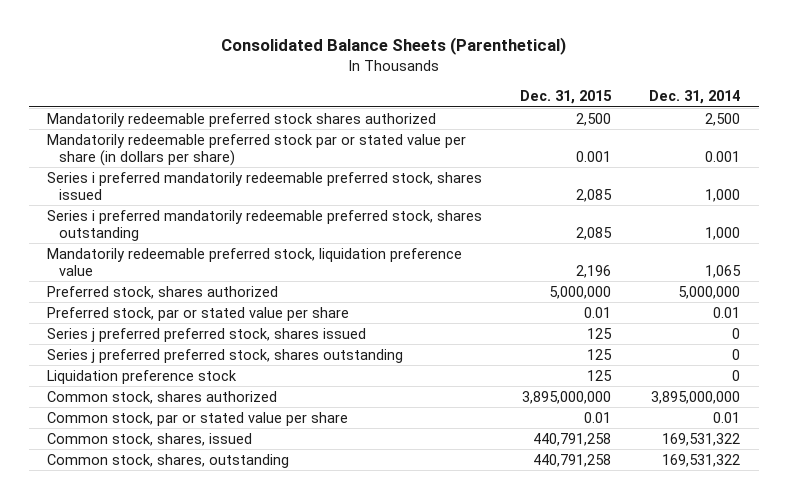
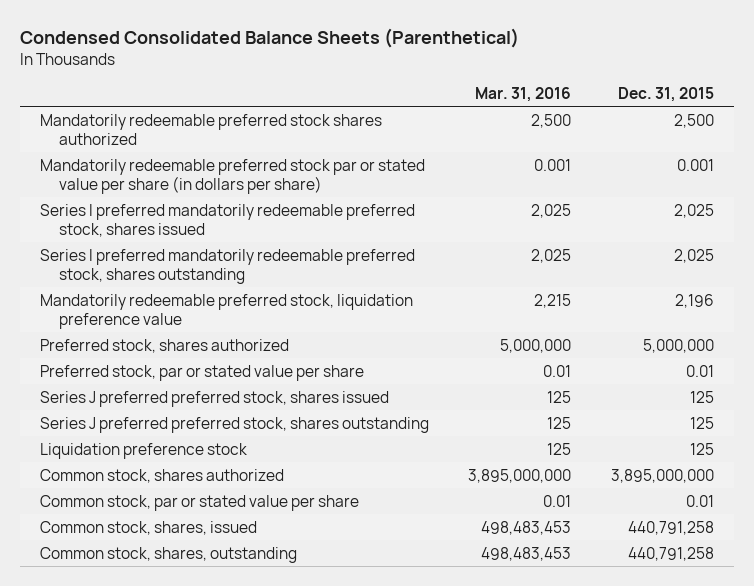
- Consolidated Balance Sheets (Parenthetical)
+ Condensed Consolidated Balance Sheets (Parenthetical)
- | Dec. 31, 2015 | Dec. 31, 2014
+ | Mar. 31, 2016 | Dec. 31, 2015
- Series i preferred mandatorily redeemable preferred stock, shares issued | 2,085 | 1,000
- Series i preferred mandatorily redeemable preferred stock, shares outstanding | 2,085 | 1,000
+ Series I preferred mandatorily redeemable preferred stock, shares issued | 2,025 | 2,025
+ Series I preferred mandatorily redeemable preferred stock, shares outstanding | 2,025 | 2,025
- Series j preferred preferred stock, shares issued | 125 | 0
- Series j preferred preferred stock, shares outstanding | 125 | 0
+ Series J preferred preferred stock, shares issued | 125 | 125
+ Series J preferred preferred stock, shares outstanding | 125 | 125

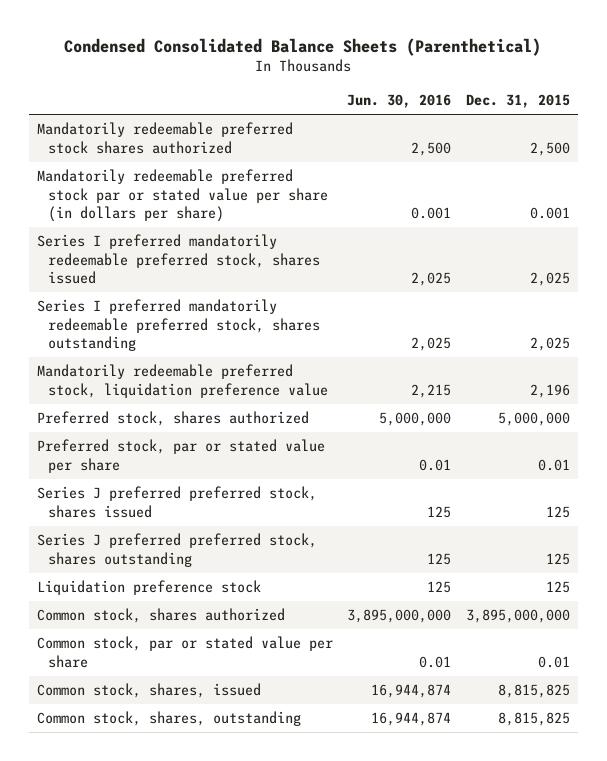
- | Mar. 31, 2016 | Dec. 31, 2015
+ | Jun. 30, 2016 | Dec. 31, 2015
- Common stock, shares, issued | 498,483,453 | 440,791,258
- Common stock, shares, outstanding | 498,483,453 | 440,791,258
+ Common stock, shares, issued | 16,944,874 | 8,815,825
+ Common stock, shares, outstanding | 16,944,874 | 8,815,825

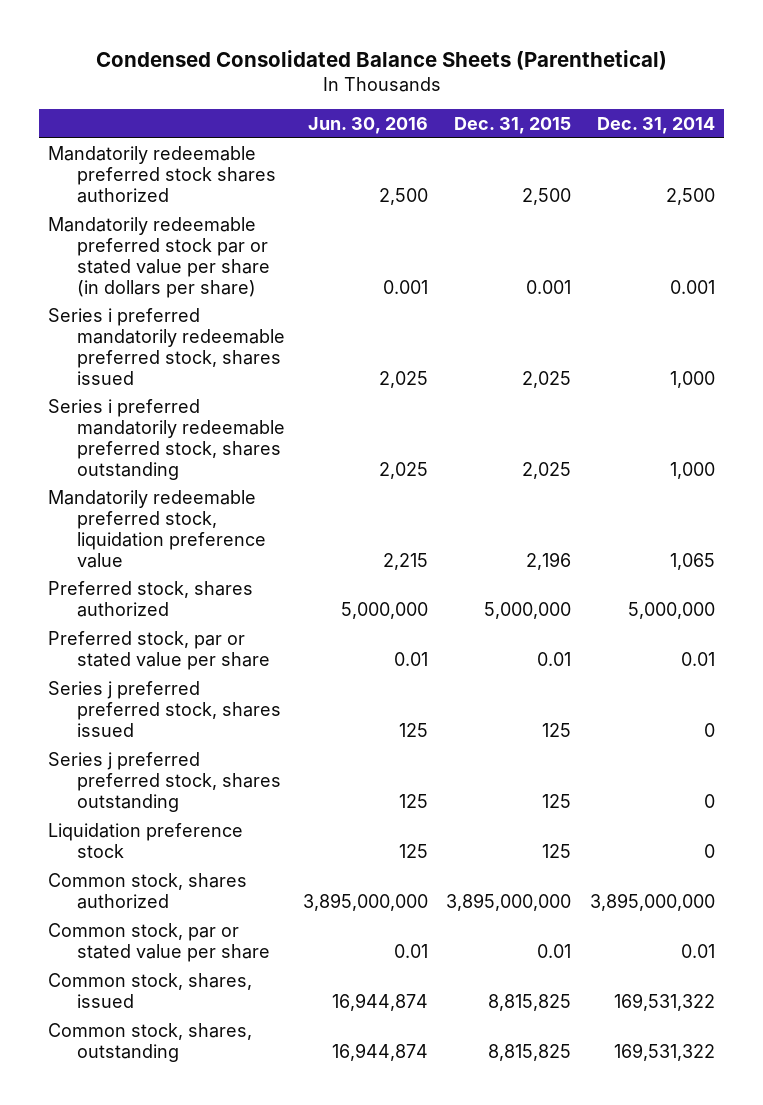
- | Jun. 30, 2016 | Dec. 31, 2015
+ | Jun. 30, 2016 | Dec. 31, 2015 | Dec. 31, 2014
- Series I preferred mandatorily redeemable preferred stock, shares issued | 2,025 | 2,025
- Series I preferred mandatorily redeemable preferred stock, shares outstanding | 2,025 | 2,025
+ Series i preferred mandatorily redeemable preferred stock, shares issued | 2,025 | 2,025 | 1,000
+ Series i preferred mandatorily redeemable preferred stock, shares outstanding | 2,025 | 2,025 | 1,000
- Series J preferred preferred stock, shares issued | 125 | 125
- Series J preferred preferred stock, shares outstanding | 125 | 125
+ Series j preferred preferred stock, shares issued | 125 | 125 | 0
+ Series j preferred preferred stock, shares outstanding | 125 | 125 | 0

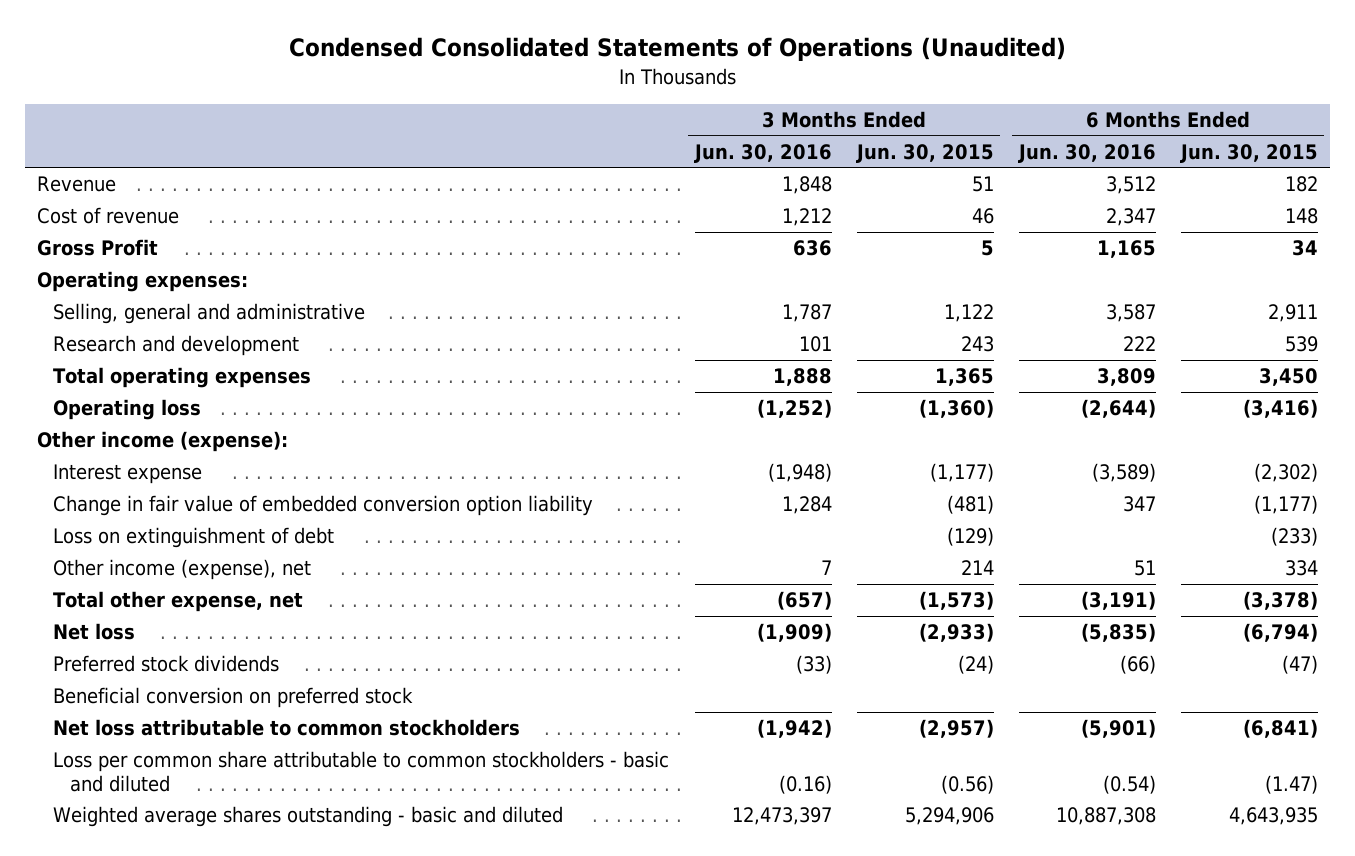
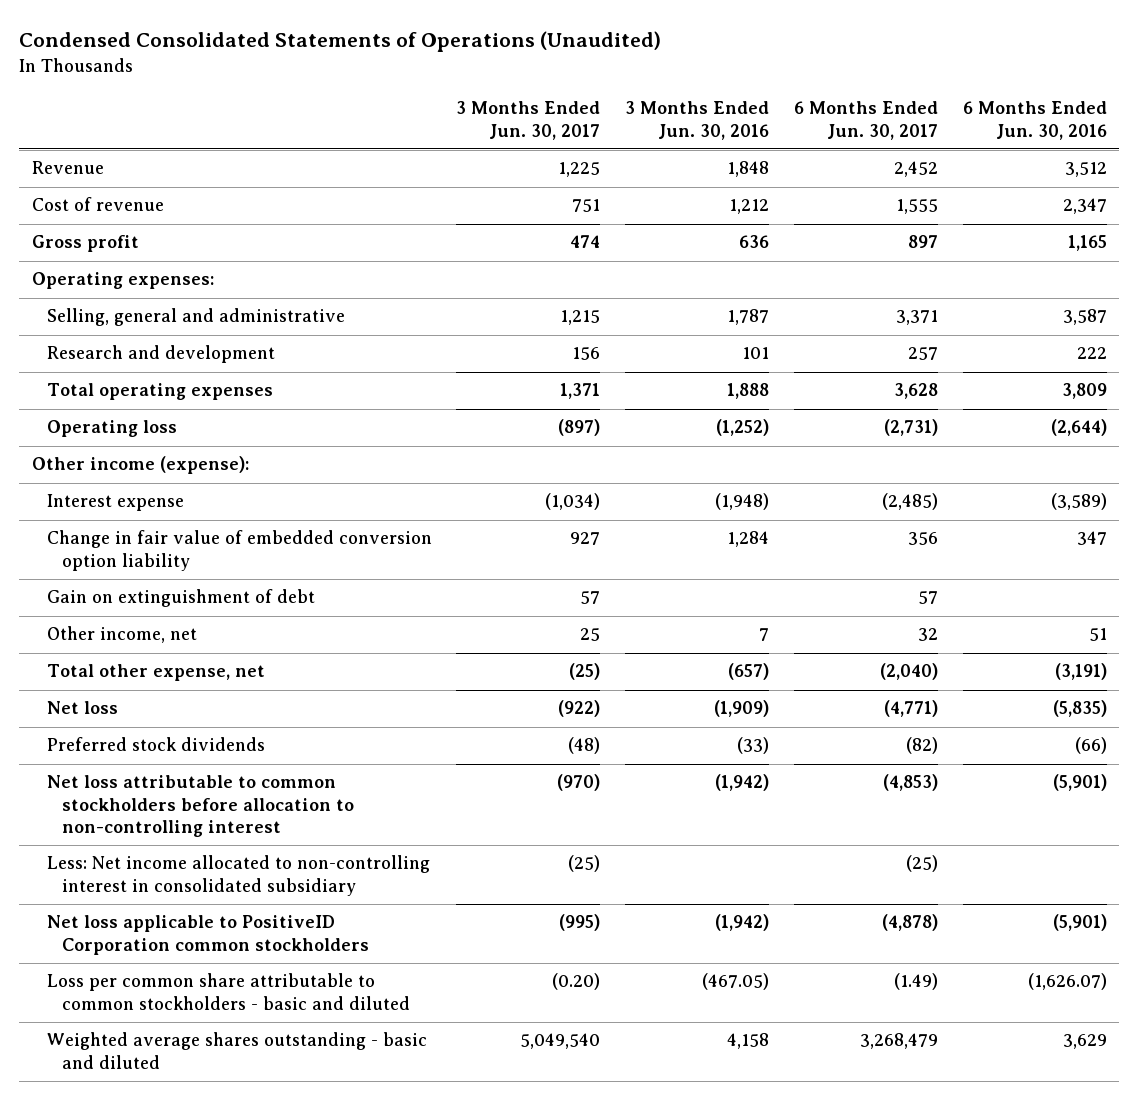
- | 3 Months Ended Jun. 30, 2016 | 3 Months Ended Jun. 30, 2015 | 6 Months Ended Jun. 30, 2016 | 6 Months Ended Jun. 30, 2015
+ | 3 Months Ended Jun. 30, 2017 | 3 Months Ended Jun. 30, 2016 | 6 Months Ended Jun. 30, 2017 | 6 Months Ended Jun. 30, 2016
- Gross Profit | 636 | 5 | 1,165 | 34
+ Gross profit | 474 | 636 | 897 | 1,165
- Loss on extinguishment of debt | | (129) | | (233)
- Other income (expense), net | 7 | 214 | 51 | 334
+ Gain on extinguishment of debt | 57 | | 57 |
+ Other income, net | 25 | 7 | 32 | 51
- Beneficial conversion on preferred stock
- Net loss attributable to common stockholders | (1,942) | (2,957) | (5,901) | (6,841)
- Loss per common share attributable to common stockholders - basic and diluted | (0.16) | (0.56) | (0.54) | (1.47)
- Weighted average shares outstanding - basic and diluted | 12,473,397 | 5,294,906 | 10,887,308 | 4,643,935
+ Net loss attributable to common stockholders before allocation to non-controlling interest | (970) | (1,942) | (4,853) | (5,901)
+ Less: Net income allocated to non-controlling interest in consolidated subsidiary | (25) | | (25) |
+ Net loss applicable to PositiveID Corporation common stockholders | (995) | (1,942) | (4,878) | (5,901)
+ Loss per common share attributable to common stockholders - basic and diluted | (0.20) | (467.05) | (1.49) | (1,626.07)
+ Weighted average shares outstanding - basic and diluted | 5,049,540 | 4,158 | 3,268,479 | 3,629

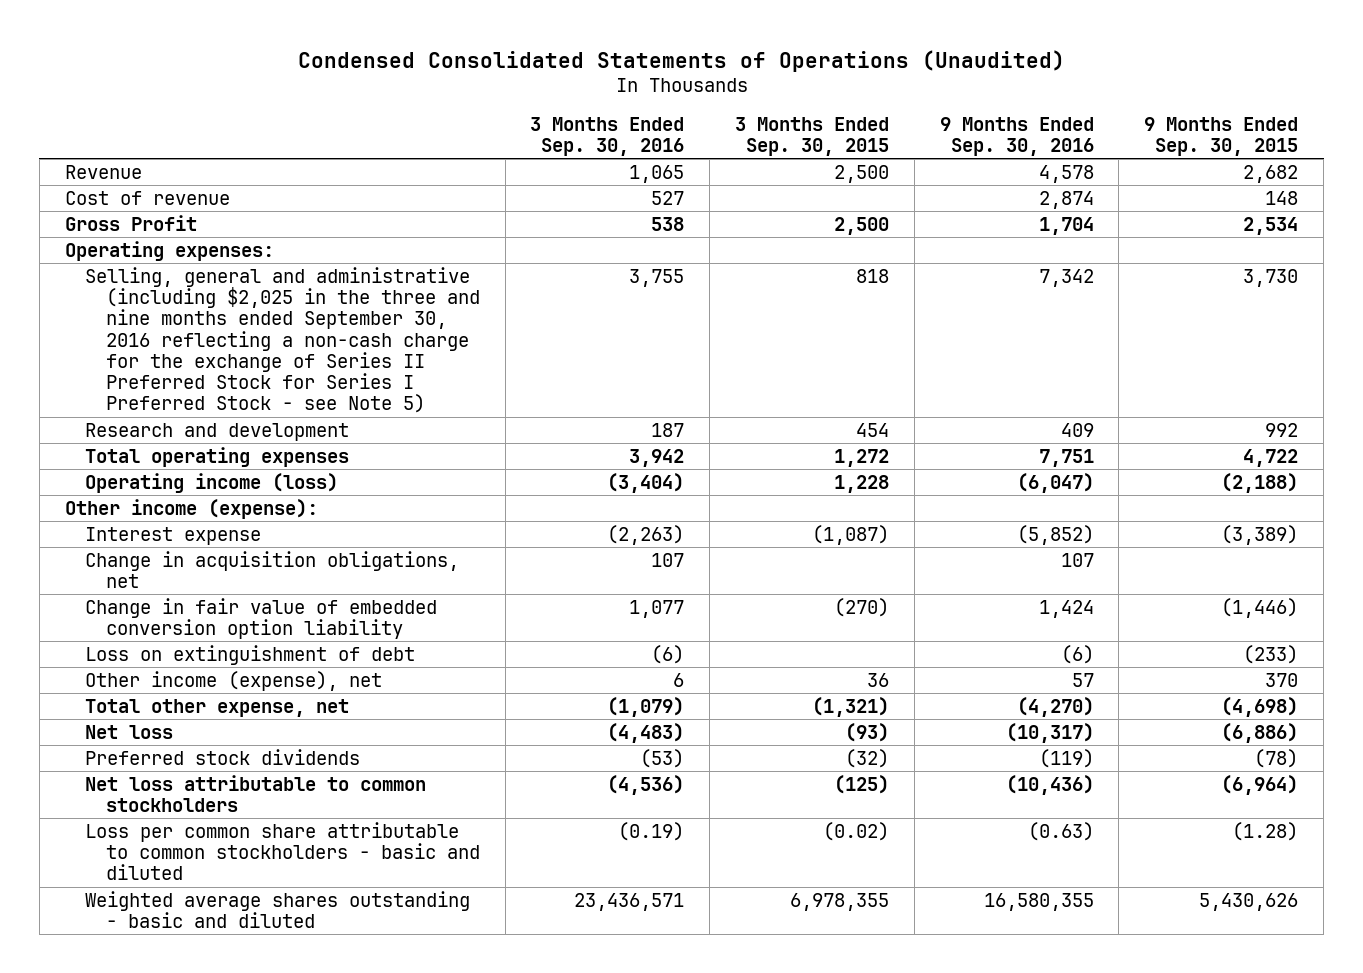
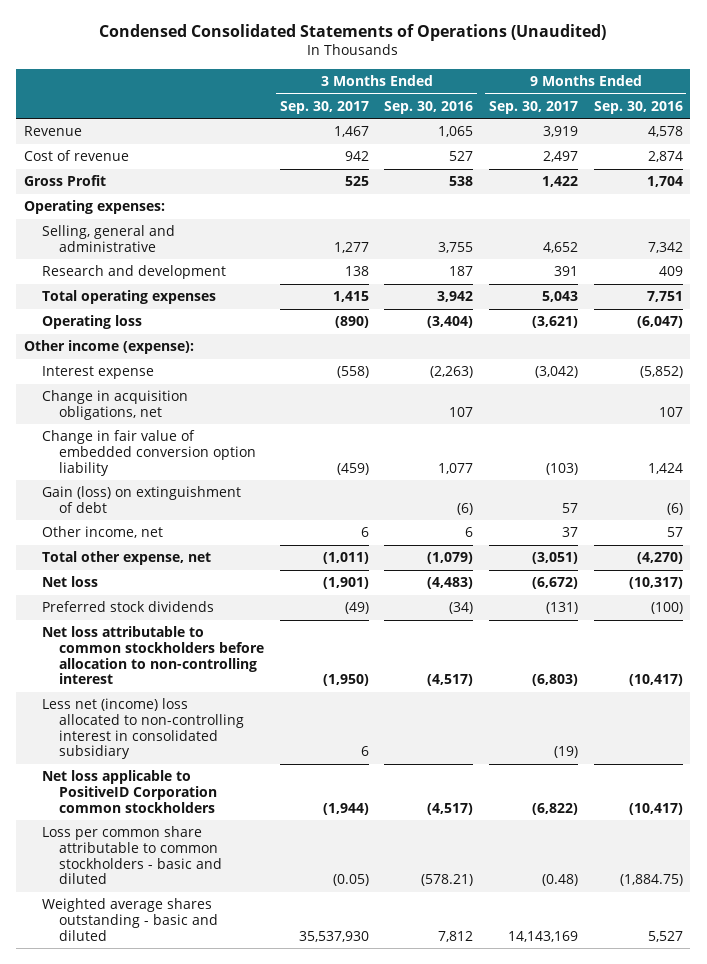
- | 3 Months Ended Sep. 30, 2016 | 3 Months Ended Sep. 30, 2015 | 9 Months Ended Sep. 30, 2016 | 9 Months Ended Sep. 30, 2015
+ | 3 Months Ended Sep. 30, 2017 | 3 Months Ended Sep. 30, 2016 | 9 Months Ended Sep. 30, 2017 | 9 Months Ended Sep. 30, 2016
- Selling, general and administrative (including $2,025 in the three and nine months ended September 30, 2016 reflecting a non-cash charge for the exchange of Series II Preferred Stock for Series I Preferred Stock - see Note 5) | 3,755 | 818 | 7,342 | 3,730
+ Selling, general and administrative | 1,277 | 3,755 | 4,652 | 7,342
- Operating income (loss) | (3,404) | 1,228 | (6,047) | (2,188)
+ Operating loss | (890) | (3,404) | (3,621) | (6,047)
- Loss on extinguishment of debt | (6) | | (6) | (233)
- Other income (expense), net | 6 | 36 | 57 | 370
+ Gain (loss) on extinguishment of debt | | (6) | 57 | (6)
+ Other income, net | 6 | 6 | 37 | 57
- Preferred stock dividends | (53) | (32) | (119) | (78)
- Net loss attributable to common stockholders | (4,536) | (125) | (10,436) | (6,964)
- Loss per common share attributable to common stockholders - basic and diluted | (0.19) | (0.02) | (0.63) | (1.28)
- Weighted average shares outstanding - basic and diluted | 23,436,571 | 6,978,355 | 16,580,355 | 5,430,626
+ Preferred stock dividends | (49) | (34) | (131) | (100)
+ Net loss attributable to common stockholders before allocation to non-controlling interest | (1,950) | (4,517) | (6,803) | (10,417)
+ Less net (income) loss allocated to non-controlling interest in consolidated subsidiary | 6 | | (19) |
+ Net loss applicable to PositiveID Corporation common stockholders | (1,944) | (4,517) | (6,822) | (10,417)
+ Loss per common share attributable to common stockholders - basic and diluted | (0.05) | (578.21) | (0.48) | (1,884.75)
+ Weighted average shares outstanding - basic and diluted | 35,537,930 | 7,812 | 14,143,169 | 5,527

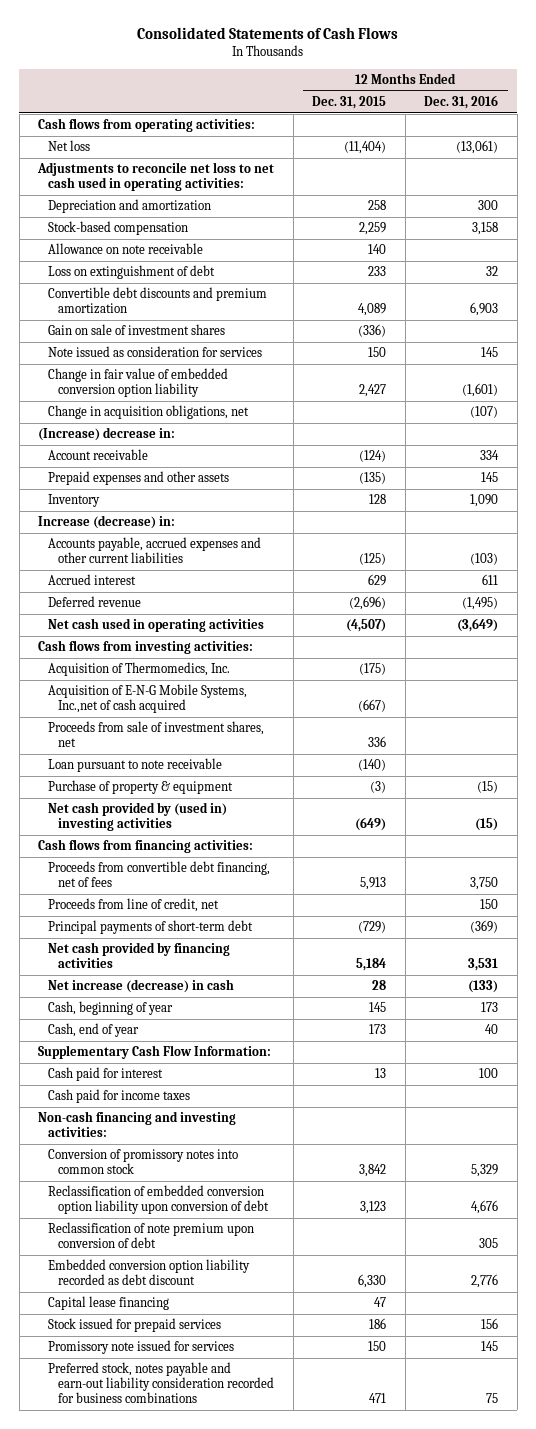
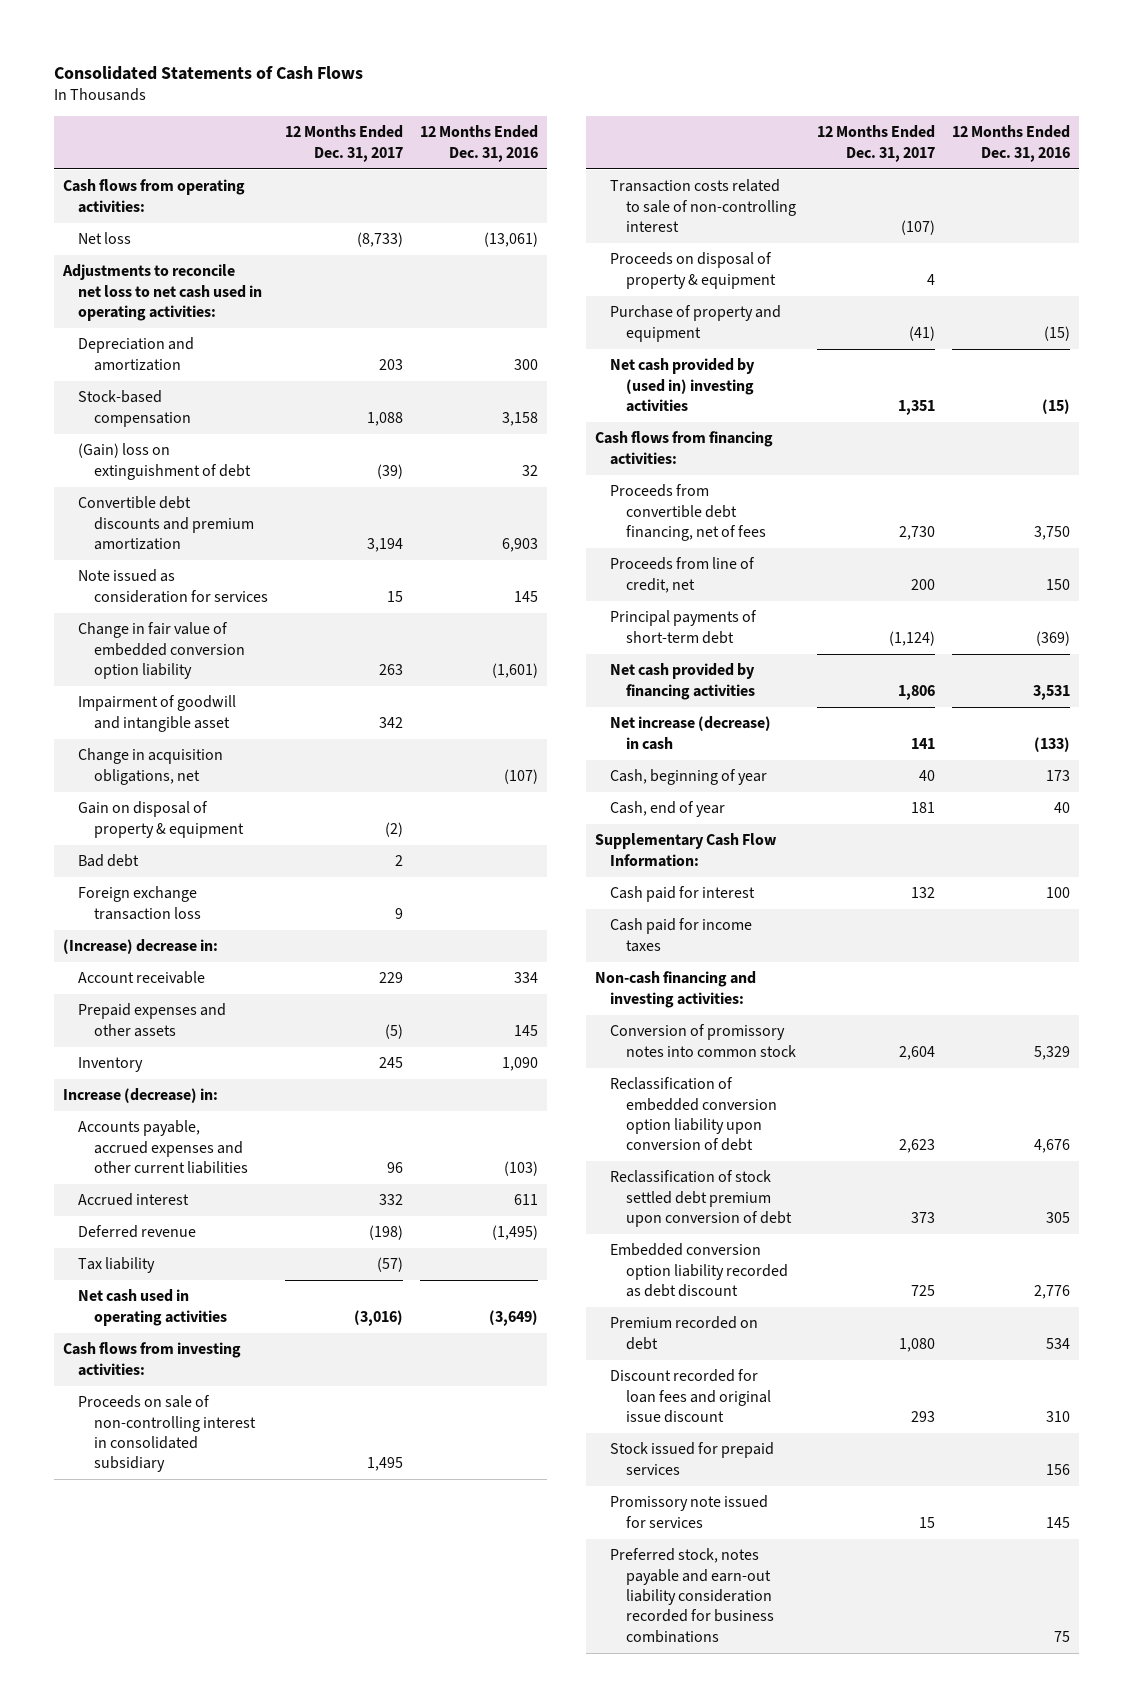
- | 12 Months Ended Dec. 31, 2015 | 12 Months Ended Dec. 31, 2016
+ | 12 Months Ended Dec. 31, 2017 | 12 Months Ended Dec. 31, 2016
- Allowance on note receivable | 140 |
- Loss on extinguishment of debt | 233 | 32
+ (Gain) loss on extinguishment of debt | (39) | 32
- Gain on sale of investment shares | (336) |
+ Impairment of goodwill and intangible asset | 342 |
+ Gain on disposal of property & equipment | (2) |
+ Bad debt | 2 |
+ Foreign exchange transaction loss | 9 |
+ Tax liability | (57) |
- Acquisition of Thermomedics, Inc. | (175) |
- Acquisition of E-N-G Mobile Systems, Inc.,net of cash acquired | (667) |
- Proceeds from sale of investment shares, net | 336 |
- Loan pursuant to note receivable | (140) |
- Purchase of property & equipment | (3) | (15)
+ Proceeds on sale of non-controlling interest in consolidated subsidiary | 1,495 |
+ Transaction costs related to sale of non-controlling interest | (107) |
+ Proceeds on disposal of property & equipment | 4 |
+ Purchase of property and equipment | (41) | (15)
- Reclassification of note premium upon conversion of debt | | 305
+ Reclassification of stock settled debt premium upon conversion of debt | 373 | 305
- Capital lease financing | 47 |
+ Premium recorded on debt | 1,080 | 534
+ Discount recorded for loan fees and original issue discount | 293 | 310

